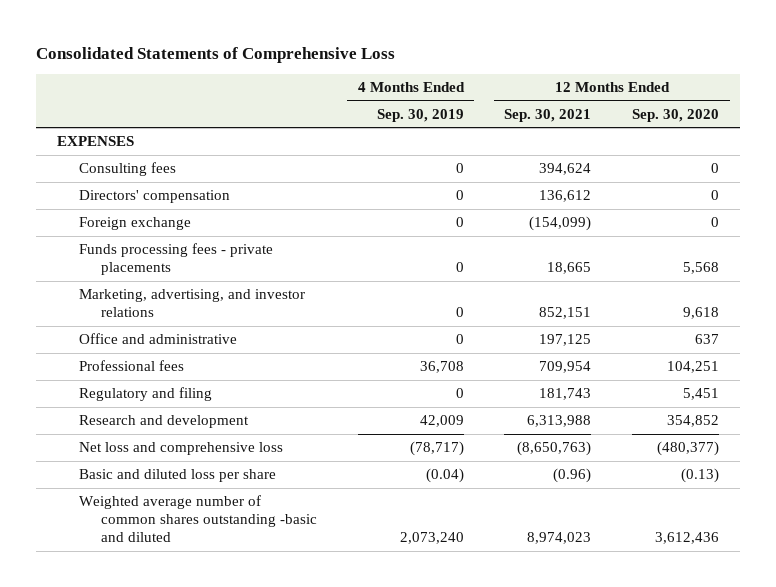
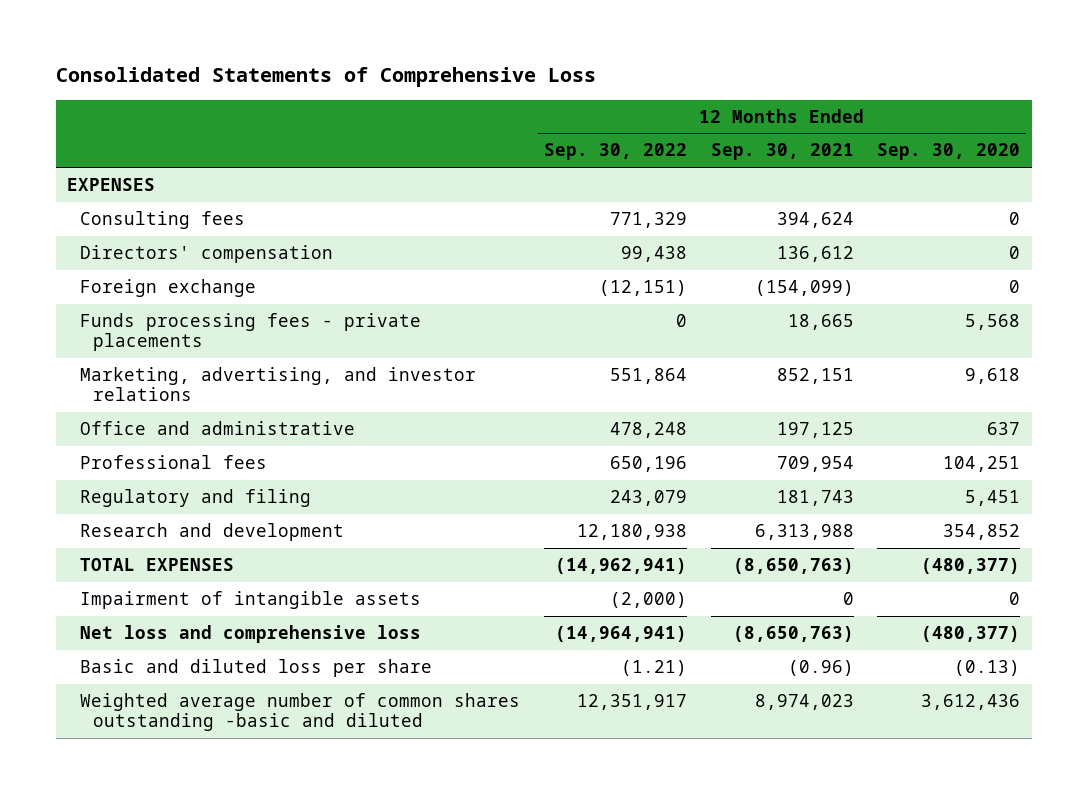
- | 4 Months Ended Sep. 30, 2019 | 12 Months Ended Sep. 30, 2021 | 12 Months Ended Sep. 30, 2020
+ | 12 Months Ended Sep. 30, 2022 | 12 Months Ended Sep. 30, 2021 | 12 Months Ended Sep. 30, 2020
+ TOTAL EXPENSES | (14,962,941) | (8,650,763) | (480,377)
+ Impairment of intangible assets | (2,000) | 0 | 0

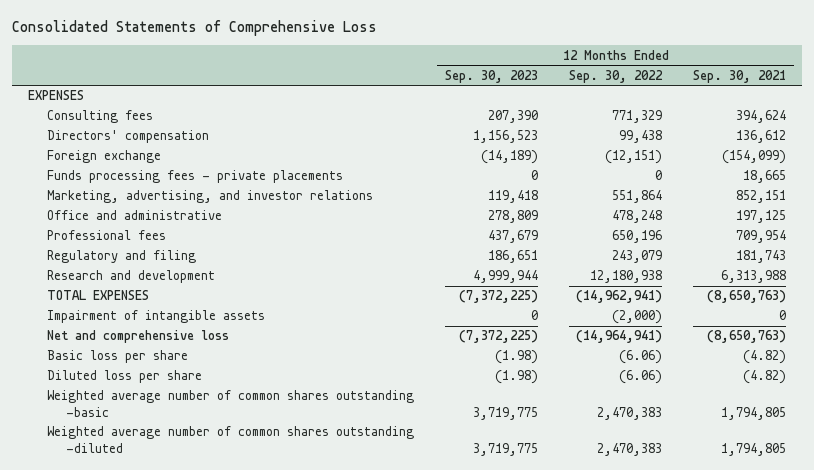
- | 12 Months Ended Sep. 30, 2022 | 12 Months Ended Sep. 30, 2021 | 12 Months Ended Sep. 30, 2020
+ | 12 Months Ended Sep. 30, 2023 | 12 Months Ended Sep. 30, 2022 | 12 Months Ended Sep. 30, 2021
- Net loss and comprehensive loss | (14,964,941) | (8,650,763) | (480,377)
- Basic and diluted loss per share | (1.21) | (0.96) | (0.13)
- Weighted average number of common shares outstanding -basic and diluted | 12,351,917 | 8,974,023 | 3,612,436
+ Net and comprehensive loss | (7,372,225) | (14,964,941) | (8,650,763)
+ Basic loss per share | (1.98) | (6.06) | (4.82)
+ Diluted loss per share | (1.98) | (6.06) | (4.82)
+ Weighted average number of common shares outstanding -basic | 3,719,775 | 2,470,383 | 1,794,805
+ Weighted average number of common shares outstanding -diluted | 3,719,775 | 2,470,383 | 1,794,805

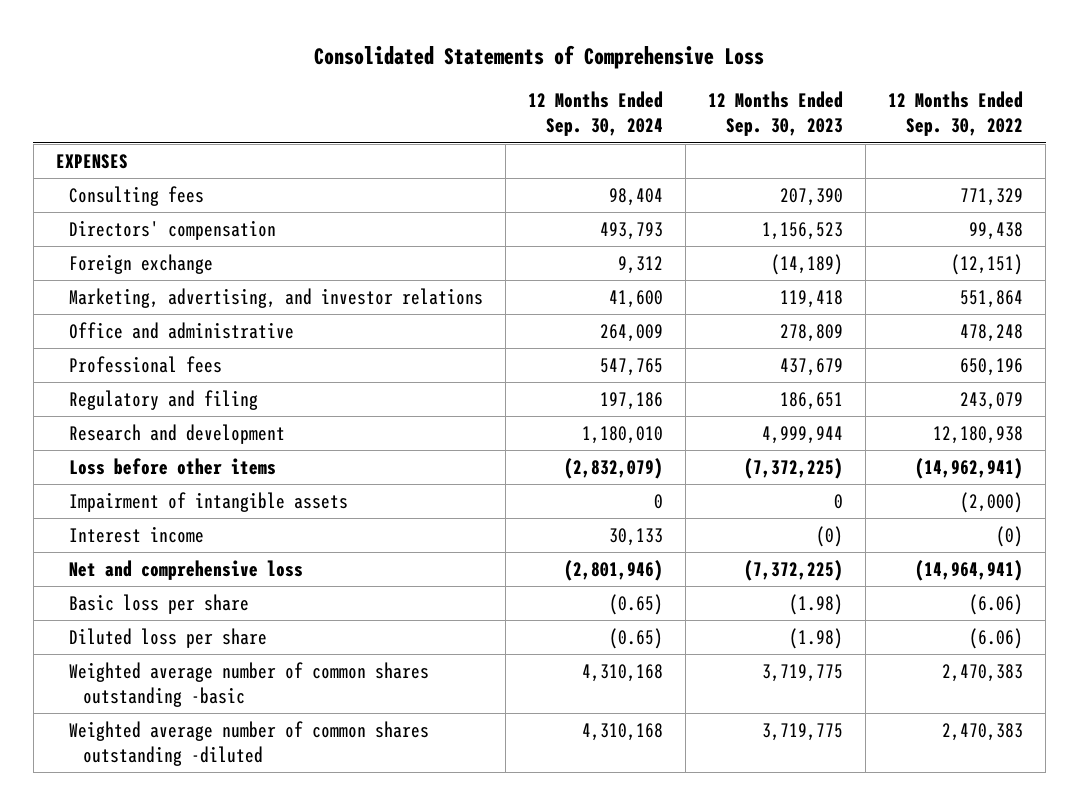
- | 12 Months Ended Sep. 30, 2023 | 12 Months Ended Sep. 30, 2022 | 12 Months Ended Sep. 30, 2021
+ | 12 Months Ended Sep. 30, 2024 | 12 Months Ended Sep. 30, 2023 | 12 Months Ended Sep. 30, 2022
- Funds processing fees - private placements | 0 | 0 | 18,665
- TOTAL EXPENSES | (7,372,225) | (14,962,941) | (8,650,763)
+ Loss before other items | (2,832,079) | (7,372,225) | (14,962,941)
+ Interest income | 30,133 | (0) | (0)

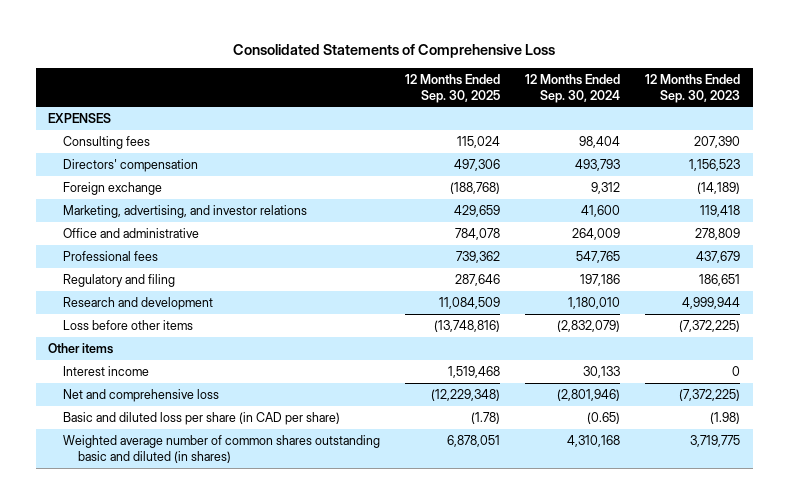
- | 12 Months Ended Sep. 30, 2024 | 12 Months Ended Sep. 30, 2023 | 12 Months Ended Sep. 30, 2022
+ | 12 Months Ended Sep. 30, 2025 | 12 Months Ended Sep. 30, 2024 | 12 Months Ended Sep. 30, 2023
- Impairment of intangible assets | 0 | 0 | (2,000)
- Interest income | 30,133 | (0) | (0)
+ Other items
+ Interest income | 1,519,468 | 30,133 | 0
- Basic loss per share | (0.65) | (1.98) | (6.06)
- Diluted loss per share | (0.65) | (1.98) | (6.06)
- Weighted average number of common shares outstanding -basic | 4,310,168 | 3,719,775 | 2,470,383
- Weighted average number of common shares outstanding -diluted | 4,310,168 | 3,719,775 | 2,470,383
+ Basic and diluted loss per share (in CAD per share) | (1.78) | (0.65) | (1.98)
+ Weighted average number of common shares outstanding basic and diluted (in shares) | 6,878,051 | 4,310,168 | 3,719,775

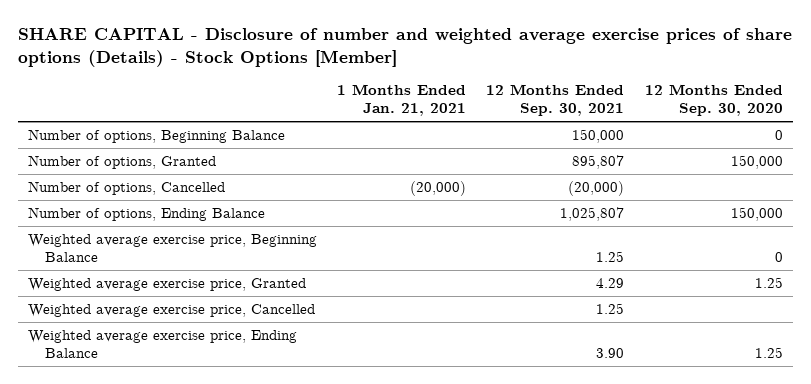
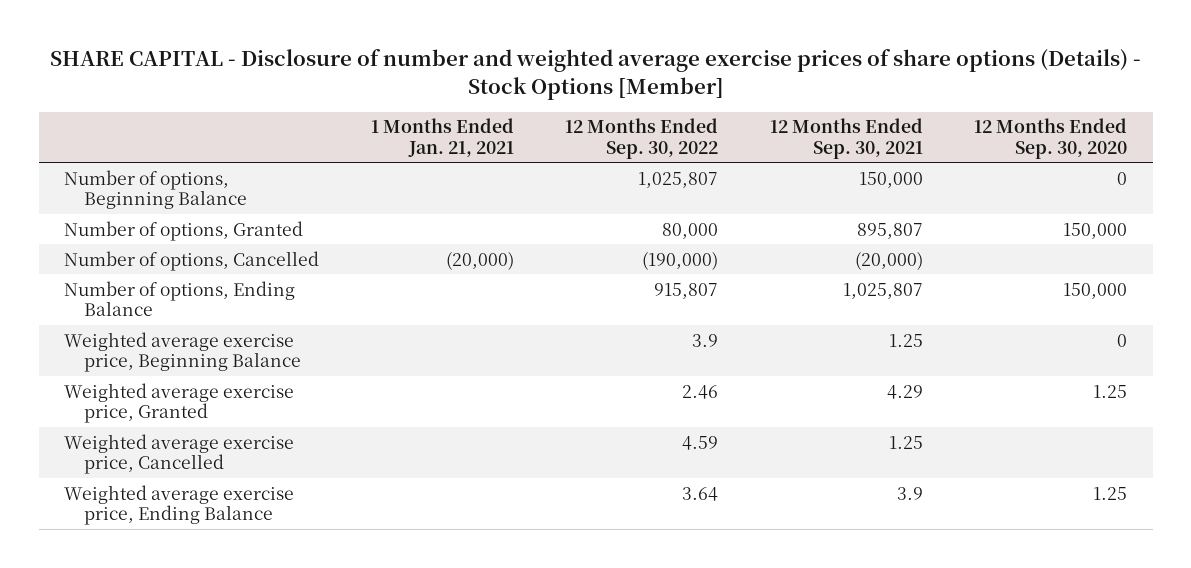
- | 1 Months Ended Jan. 21, 2021 | 12 Months Ended Sep. 30, 2021 | 12 Months Ended Sep. 30, 2020
+ | 1 Months Ended Jan. 21, 2021 | 12 Months Ended Sep. 30, 2022 | 12 Months Ended Sep. 30, 2021 | 12 Months Ended Sep. 30, 2020
- Weighted average exercise price, Ending Balance | | 3.90 | 1.25
+ Weighted average exercise price, Ending Balance | | 3.64 | 3.9 | 1.25

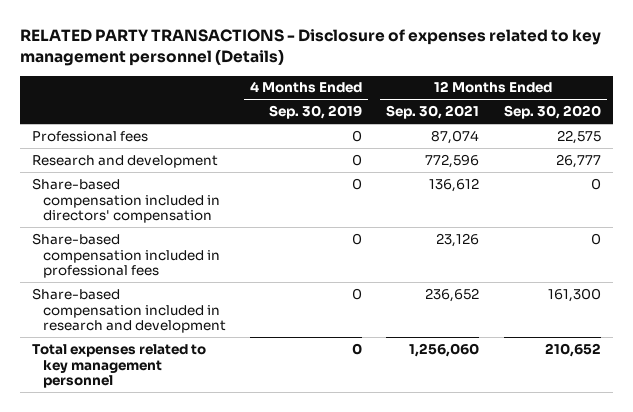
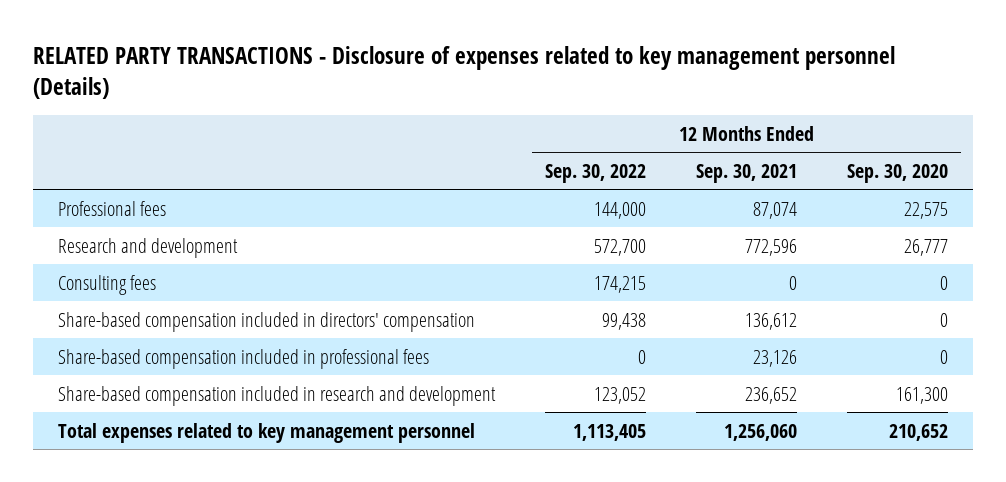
- | 4 Months Ended Sep. 30, 2019 | 12 Months Ended Sep. 30, 2021 | 12 Months Ended Sep. 30, 2020
+ | 12 Months Ended Sep. 30, 2022 | 12 Months Ended Sep. 30, 2021 | 12 Months Ended Sep. 30, 2020
+ Consulting fees | 174,215 | 0 | 0

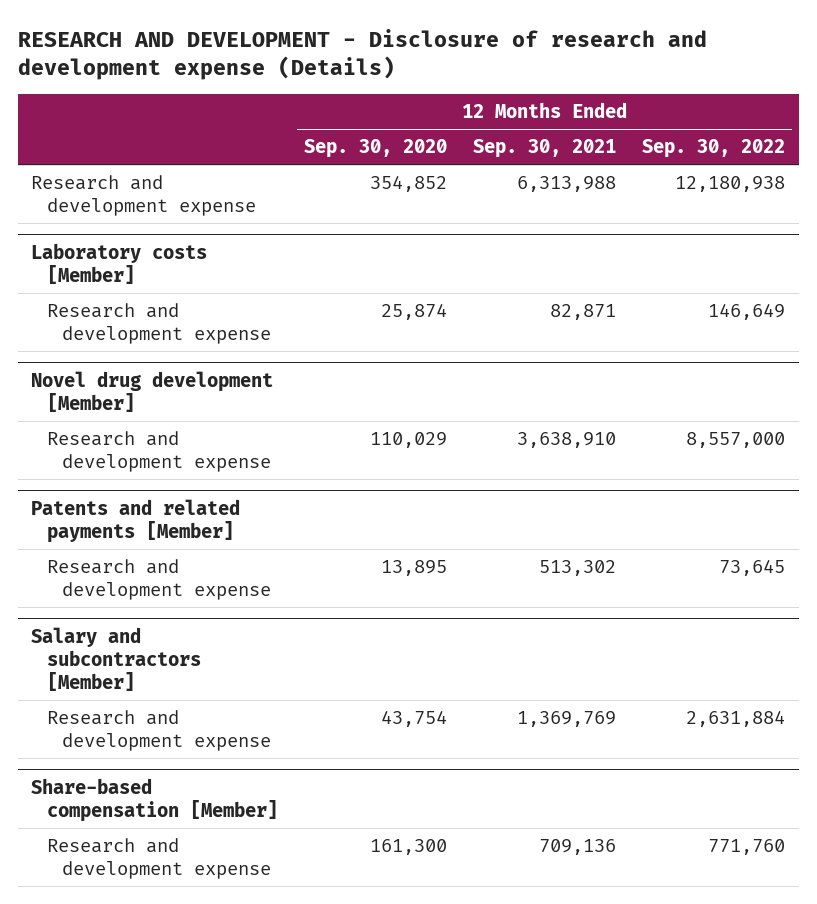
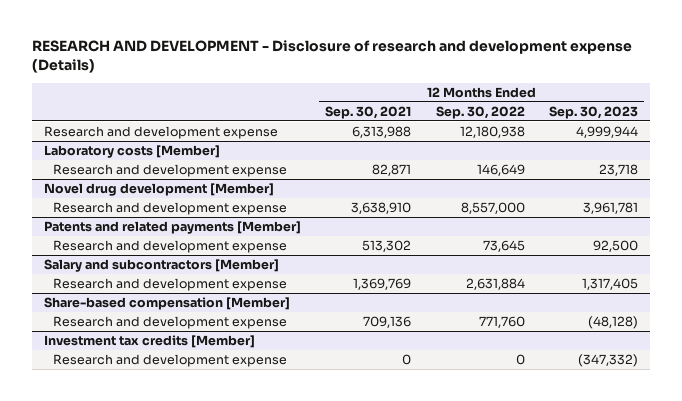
- | 12 Months Ended Sep. 30, 2020 | 12 Months Ended Sep. 30, 2021 | 12 Months Ended Sep. 30, 2022
+ | 12 Months Ended Sep. 30, 2021 | 12 Months Ended Sep. 30, 2022 | 12 Months Ended Sep. 30, 2023
+ Investment tax credits [Member]
+ Research and development expense | 0 | 0 | (347,332)

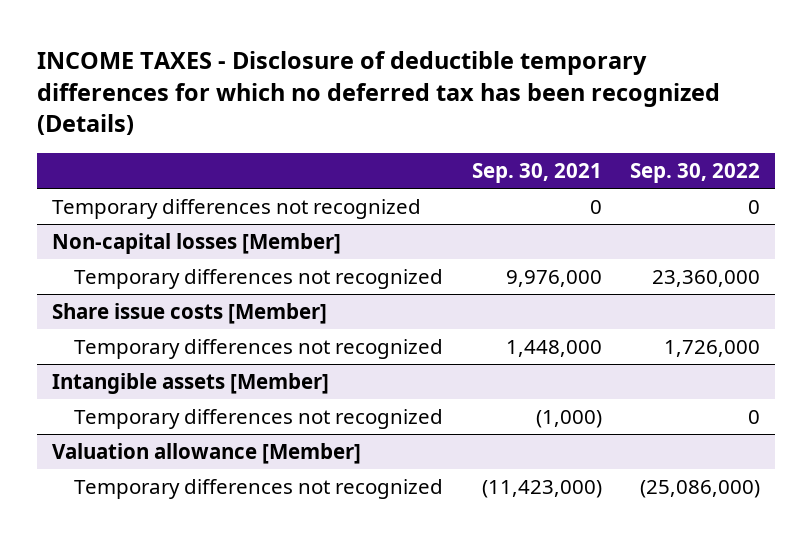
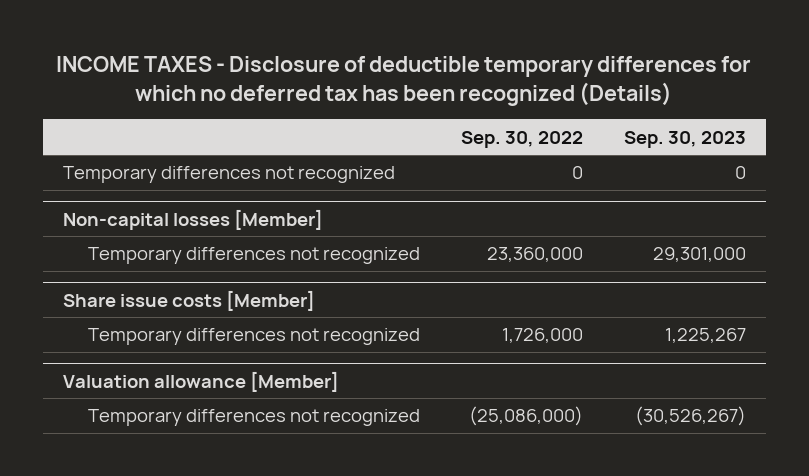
- | Sep. 30, 2021 | Sep. 30, 2022
+ | Sep. 30, 2022 | Sep. 30, 2023
- Intangible assets [Member]
- Temporary differences not recognized | (1,000) | 0

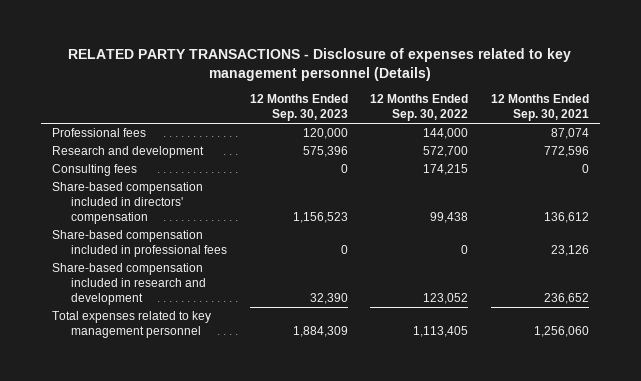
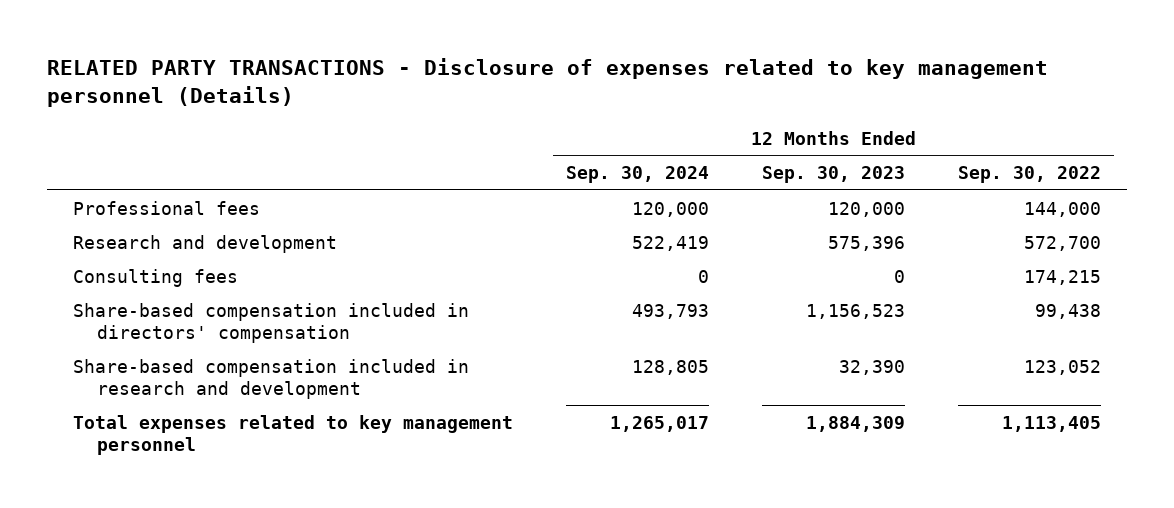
- | 12 Months Ended Sep. 30, 2023 | 12 Months Ended Sep. 30, 2022 | 12 Months Ended Sep. 30, 2021
+ | 12 Months Ended Sep. 30, 2024 | 12 Months Ended Sep. 30, 2023 | 12 Months Ended Sep. 30, 2022
- Share-based compensation included in professional fees | 0 | 0 | 23,126

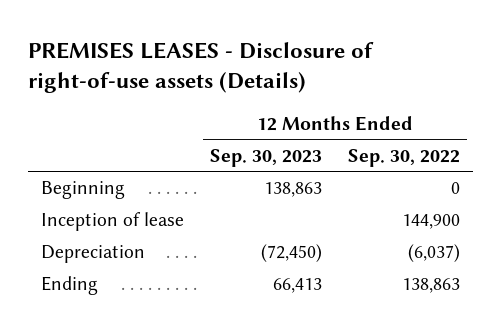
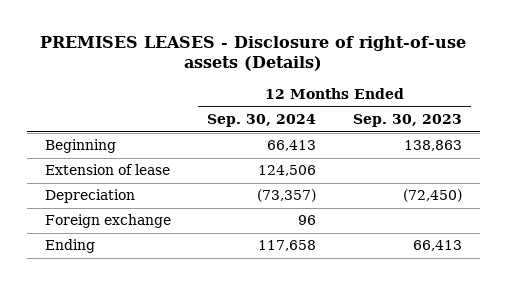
- | 12 Months Ended Sep. 30, 2023 | 12 Months Ended Sep. 30, 2022
+ | 12 Months Ended Sep. 30, 2024 | 12 Months Ended Sep. 30, 2023
- Inception of lease | | 144,900
+ Extension of lease | 124,506 |
+ Foreign exchange | 96 |

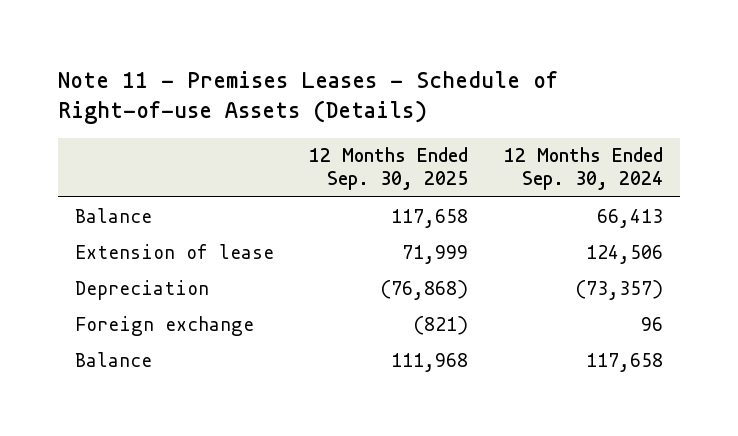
- PREMISES LEASES - Disclosure of right-of-use assets (Details)
+ Note 11 - Premises Leases - Schedule of Right-of-use Assets (Details)
- | 12 Months Ended Sep. 30, 2024 | 12 Months Ended Sep. 30, 2023
+ | 12 Months Ended Sep. 30, 2025 | 12 Months Ended Sep. 30, 2024
- Beginning | 66,413 | 138,863
+ Balance | 117,658 | 66,413
- Ending | 117,658 | 66,413
+ Balance | 111,968 | 117,658

